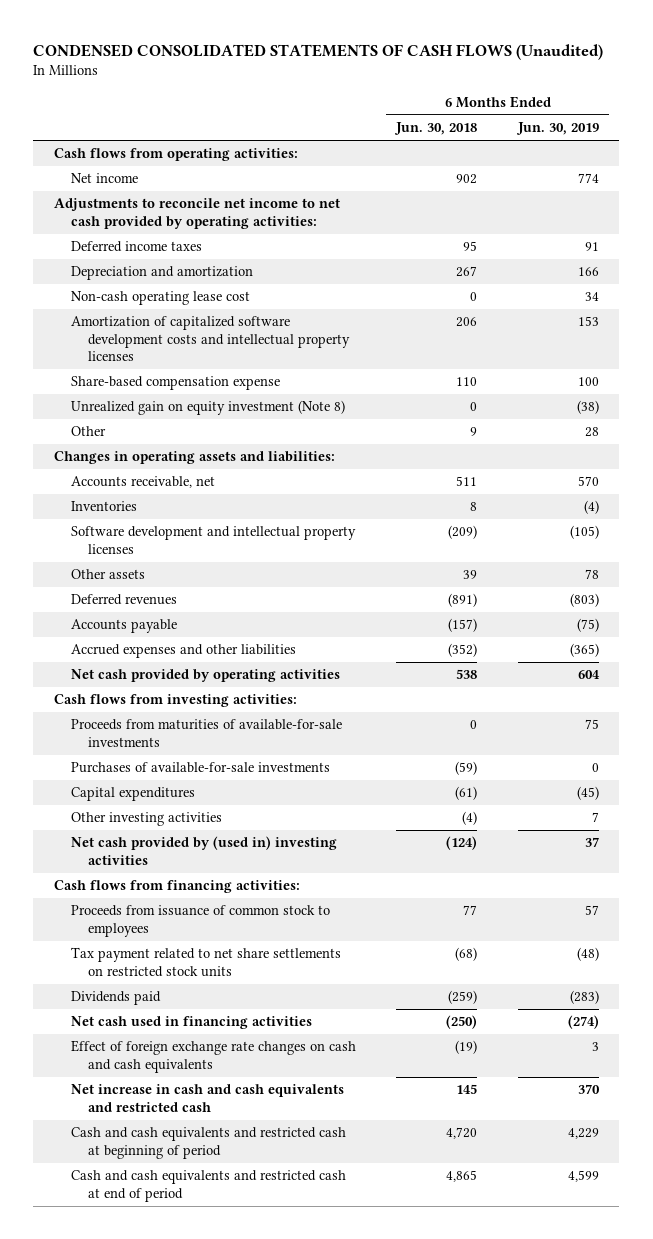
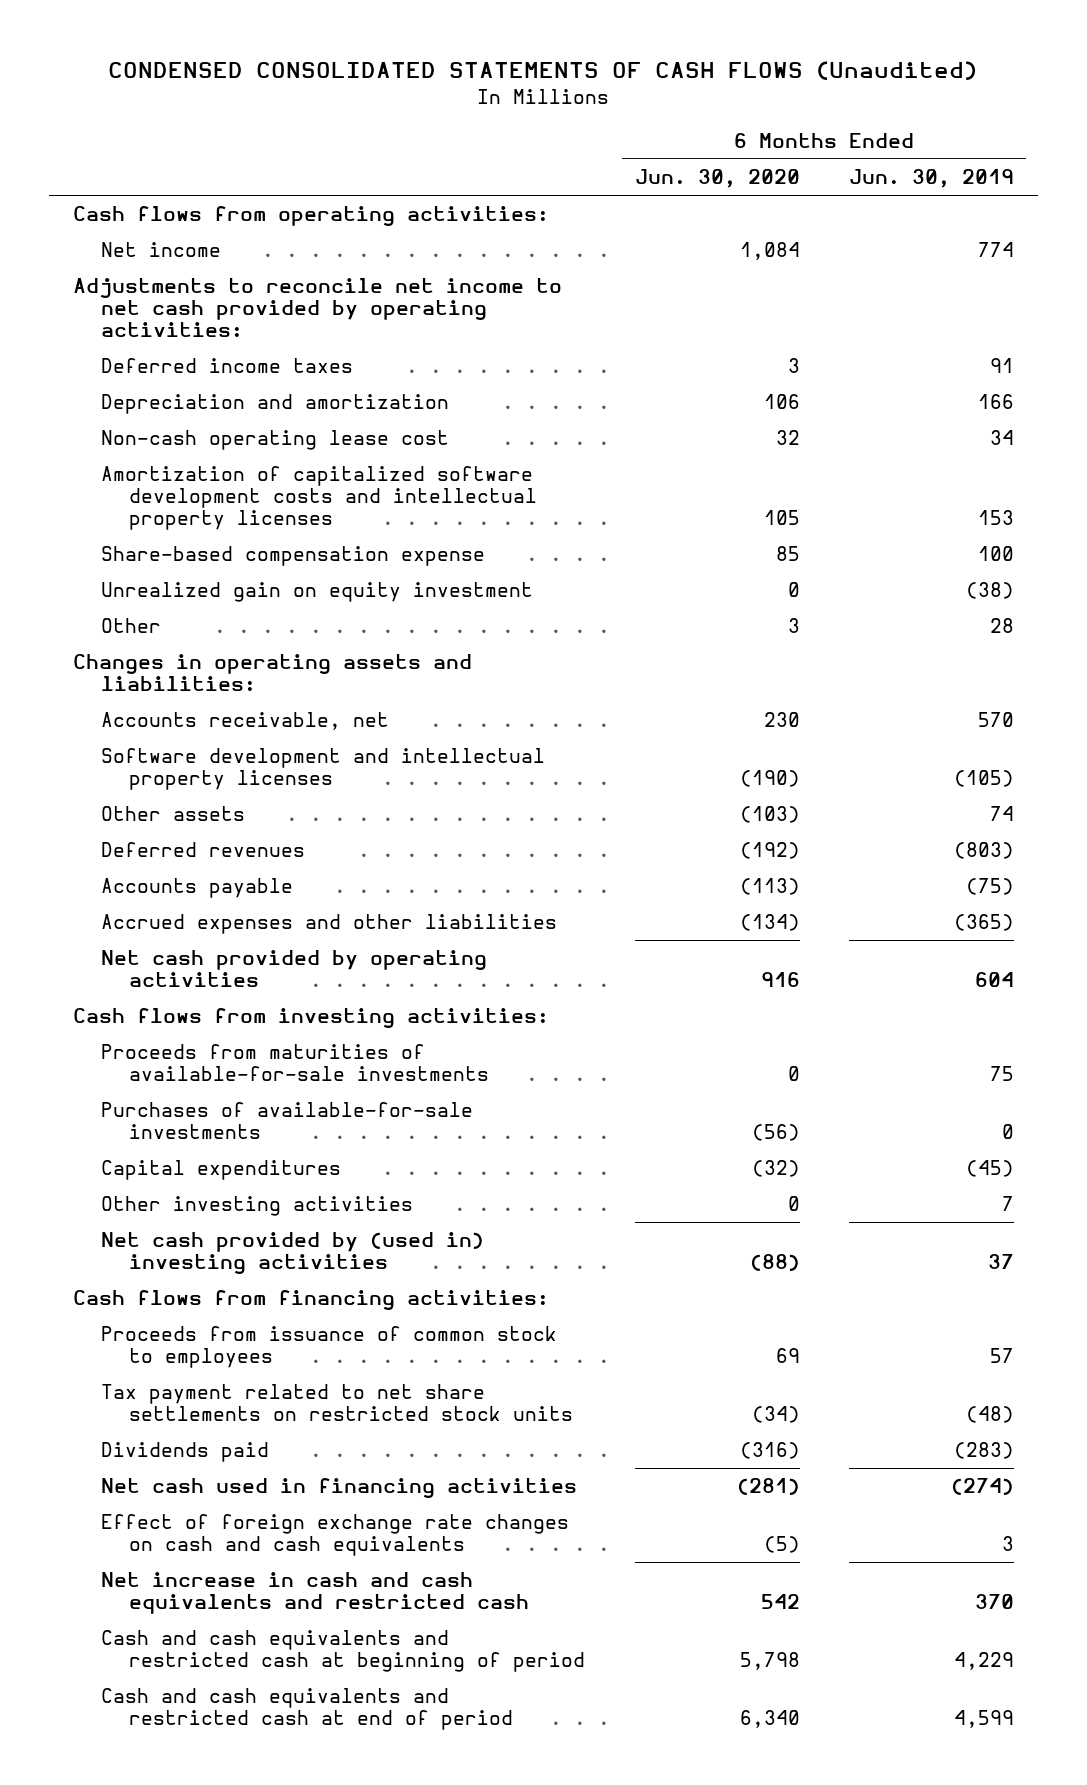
- | 6 Months Ended Jun. 30, 2018 | 6 Months Ended Jun. 30, 2019
+ | 6 Months Ended Jun. 30, 2020 | 6 Months Ended Jun. 30, 2019
- Unrealized gain on equity investment (Note 8) | 0 | (38)
+ Unrealized gain on equity investment | 0 | (38)
- Inventories | 8 | (4)
- Other assets | 39 | 78
+ Other assets | (103) | 74

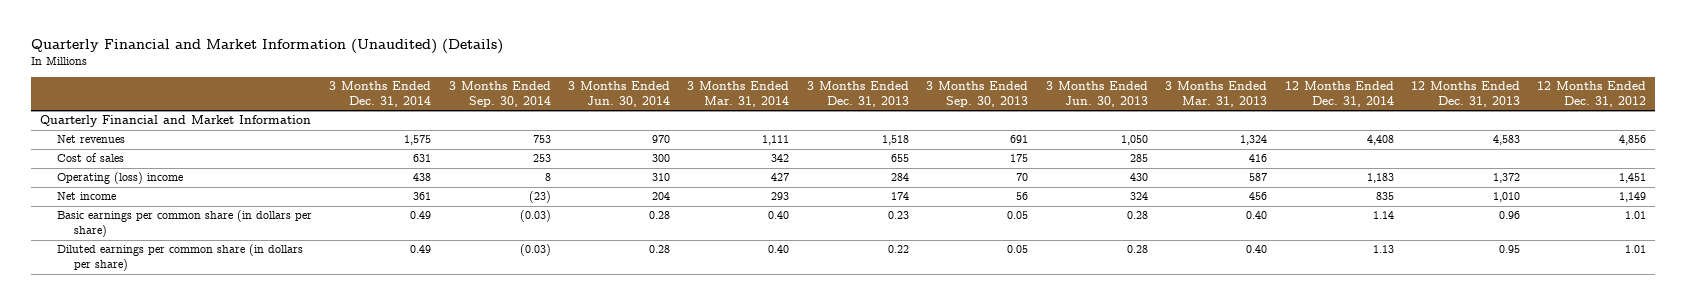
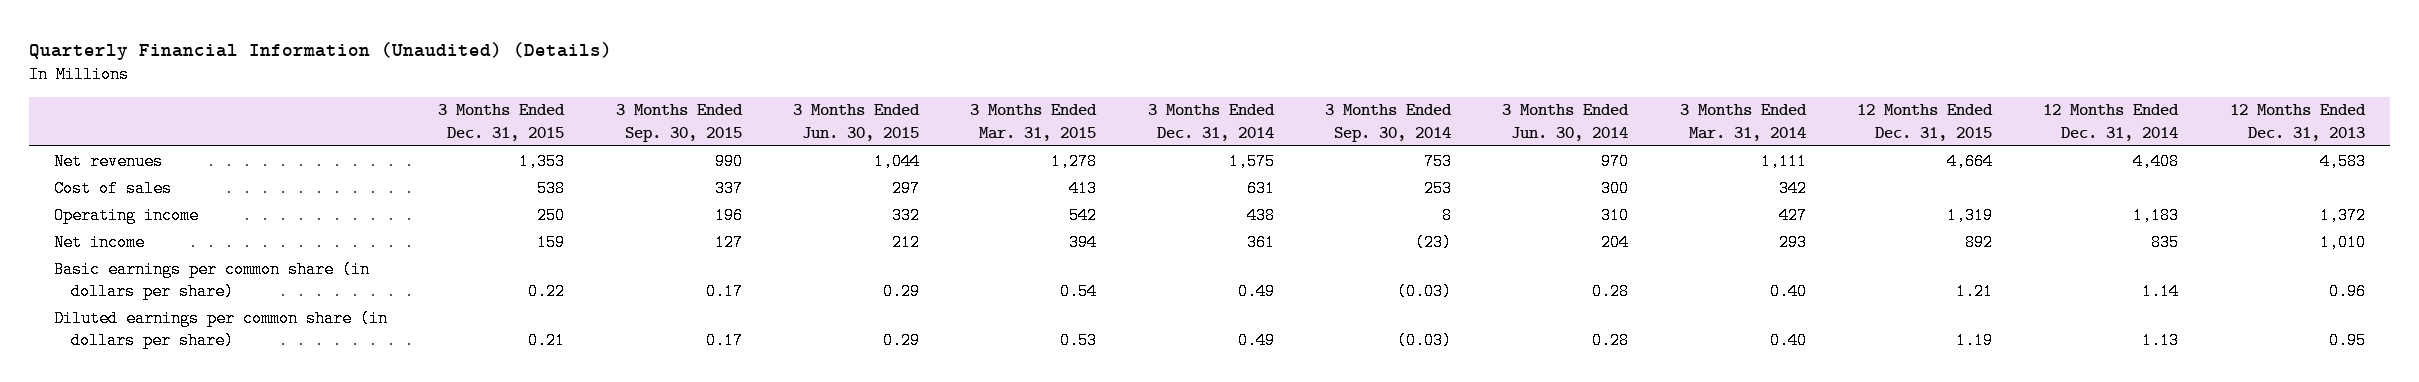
- Quarterly Financial and Market Information (Unaudited) (Details)
+ Quarterly Financial Information (Unaudited) (Details)
- | 3 Months Ended Dec. 31, 2014 | 3 Months Ended Sep. 30, 2014 | 3 Months Ended Jun. 30, 2014 | 3 Months Ended Mar. 31, 2014 | 3 Months Ended Dec. 31, 2013 | 3 Months Ended Sep. 30, 2013 | 3 Months Ended Jun. 30, 2013 | 3 Months Ended Mar. 31, 2013 | 12 Months Ended Dec. 31, 2014 | 12 Months Ended Dec. 31, 2013 | 12 Months Ended Dec. 31, 2012
+ | 3 Months Ended Dec. 31, 2015 | 3 Months Ended Sep. 30, 2015 | 3 Months Ended Jun. 30, 2015 | 3 Months Ended Mar. 31, 2015 | 3 Months Ended Dec. 31, 2014 | 3 Months Ended Sep. 30, 2014 | 3 Months Ended Jun. 30, 2014 | 3 Months Ended Mar. 31, 2014 | 12 Months Ended Dec. 31, 2015 | 12 Months Ended Dec. 31, 2014 | 12 Months Ended Dec. 31, 2013
- Quarterly Financial and Market Information
- Operating (loss) income | 438 | 8 | 310 | 427 | 284 | 70 | 430 | 587 | 1,183 | 1,372 | 1,451
+ Operating income | 250 | 196 | 332 | 542 | 438 | 8 | 310 | 427 | 1,319 | 1,183 | 1,372

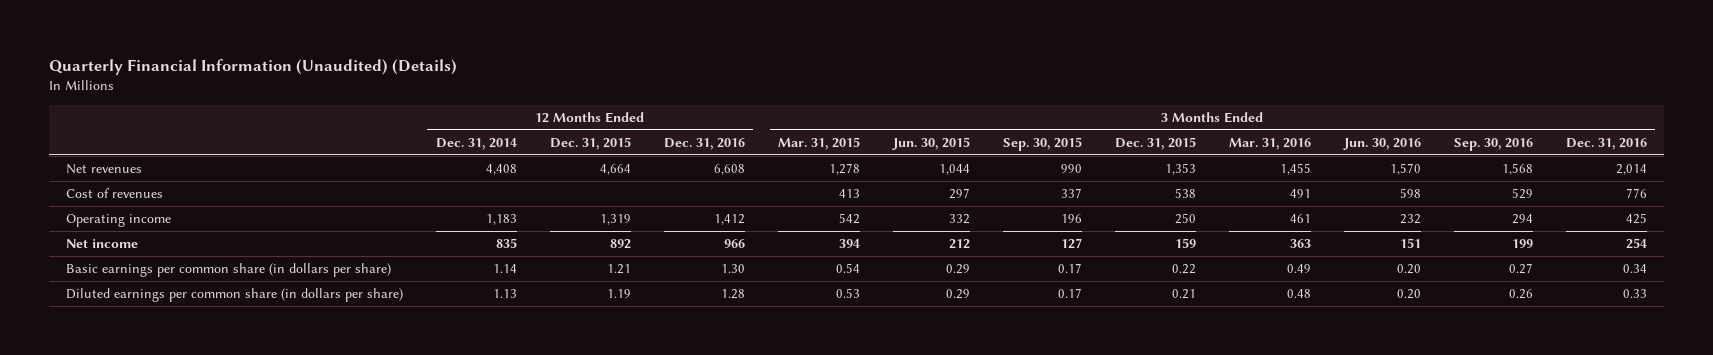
- | 3 Months Ended Dec. 31, 2015 | 3 Months Ended Sep. 30, 2015 | 3 Months Ended Jun. 30, 2015 | 3 Months Ended Mar. 31, 2015 | 3 Months Ended Dec. 31, 2014 | 3 Months Ended Sep. 30, 2014 | 3 Months Ended Jun. 30, 2014 | 3 Months Ended Mar. 31, 2014 | 12 Months Ended Dec. 31, 2015 | 12 Months Ended Dec. 31, 2014 | 12 Months Ended Dec. 31, 2013
+ | 12 Months Ended Dec. 31, 2014 | 12 Months Ended Dec. 31, 2015 | 12 Months Ended Dec. 31, 2016 | 3 Months Ended Mar. 31, 2015 | 3 Months Ended Jun. 30, 2015 | 3 Months Ended Sep. 30, 2015 | 3 Months Ended Dec. 31, 2015 | 3 Months Ended Mar. 31, 2016 | 3 Months Ended Jun. 30, 2016 | 3 Months Ended Sep. 30, 2016 | 3 Months Ended Dec. 31, 2016
- Cost of sales | 538 | 337 | 297 | 413 | 631 | 253 | 300 | 342 | | |
+ Cost of revenues | | | | 413 | 297 | 337 | 538 | 491 | 598 | 529 | 776

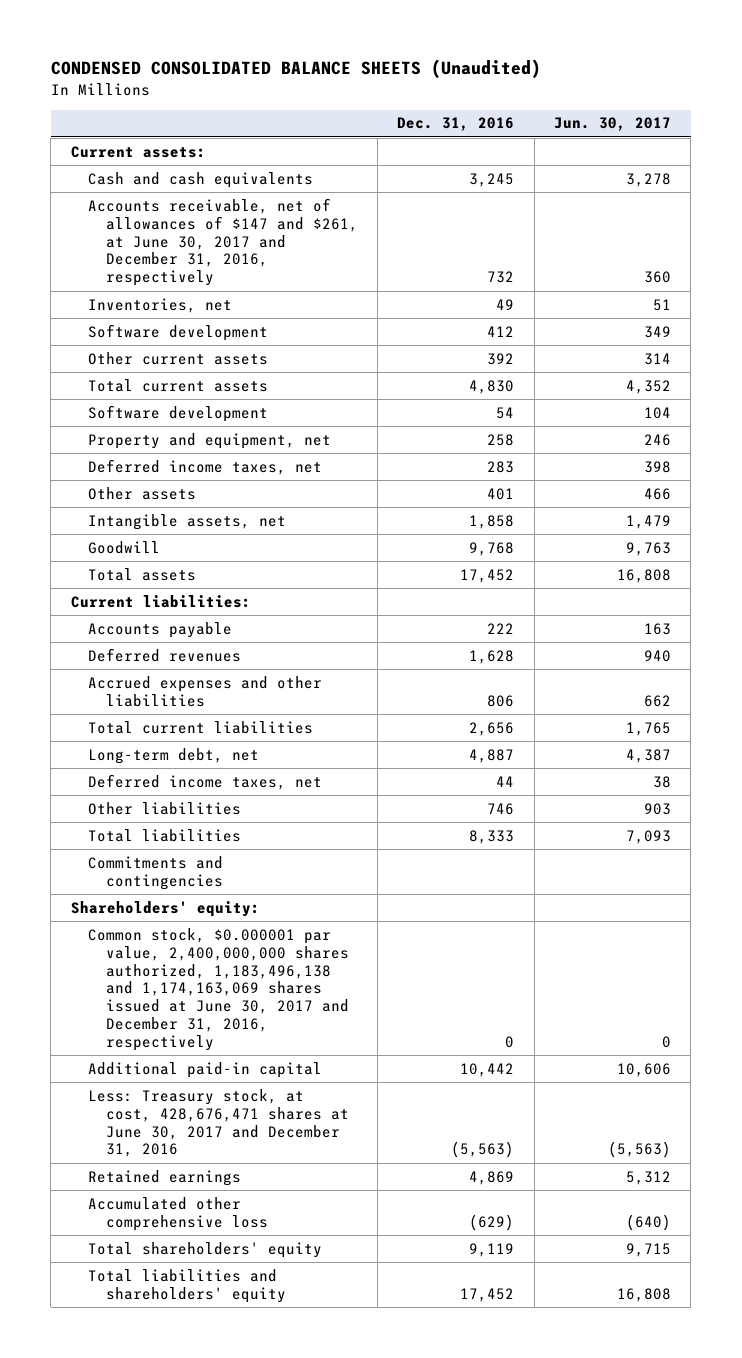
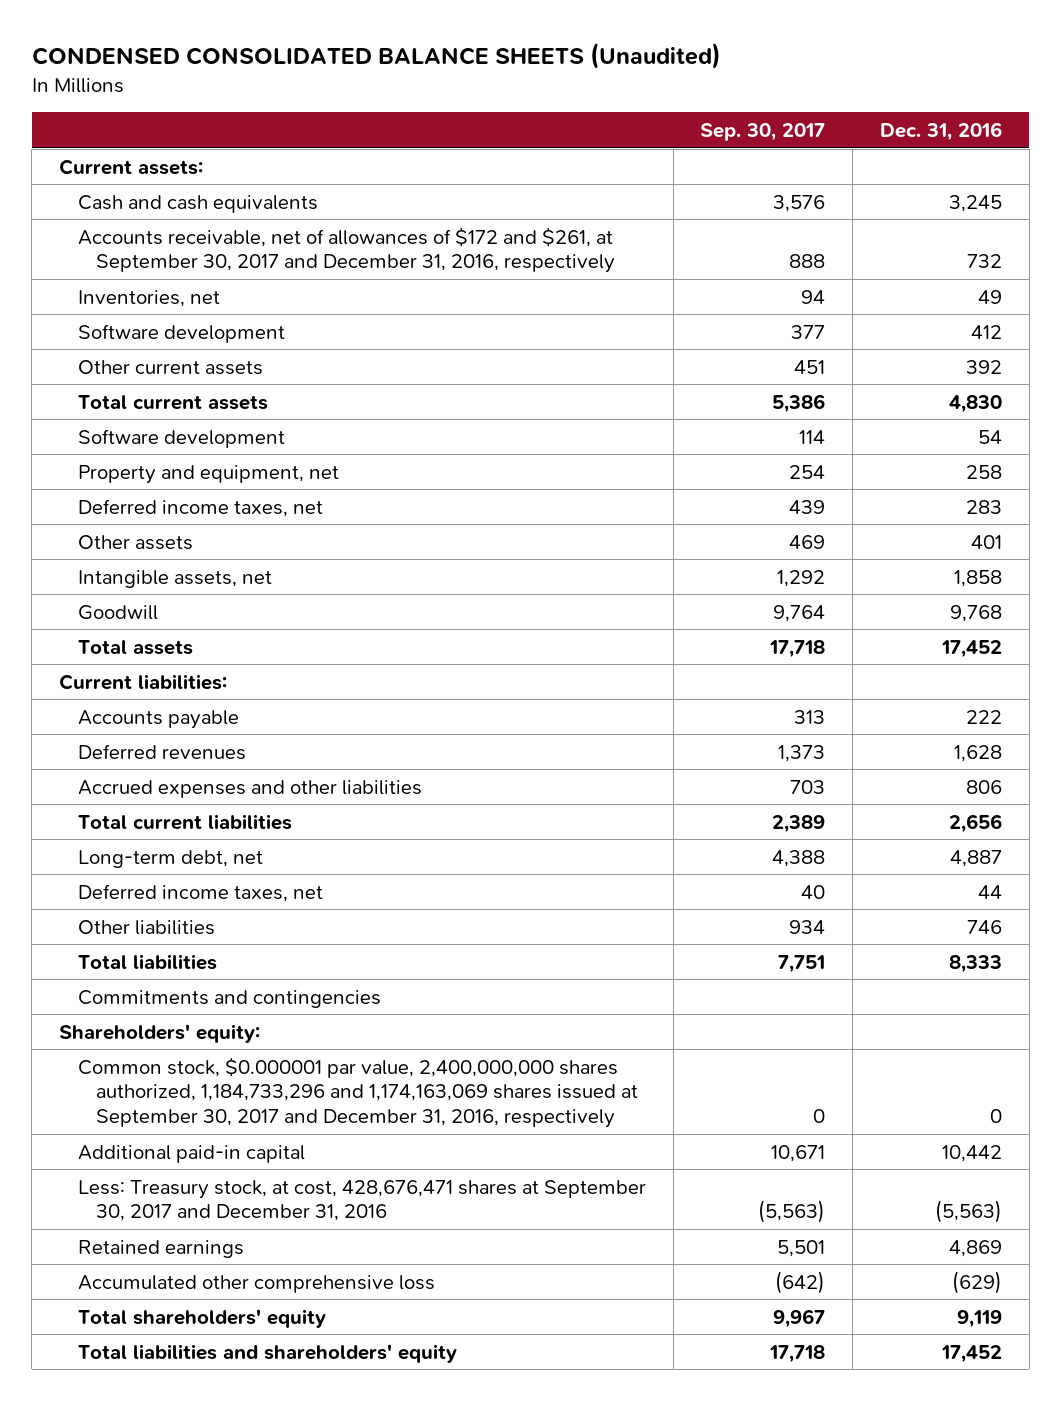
- | Dec. 31, 2016 | Jun. 30, 2017
+ | Sep. 30, 2017 | Dec. 31, 2016
- Accounts receivable, net of allowances of $147 and $261, at June 30, 2017 and December 31, 2016, respectively | 732 | 360
+ Accounts receivable, net of allowances of $172 and $261, at September 30, 2017 and December 31, 2016, respectively | 888 | 732
- Common stock, $0.000001 par value, 2,400,000,000 shares authorized, 1,183,496,138 and 1,174,163,069 shares issued at June 30, 2017 and December 31, 2016, respectively | 0 | 0
+ Common stock, $0.000001 par value, 2,400,000,000 shares authorized, 1,184,733,296 and 1,174,163,069 shares issued at September 30, 2017 and December 31, 2016, respectively | 0 | 0
- Less: Treasury stock, at cost, 428,676,471 shares at June 30, 2017 and December 31, 2016 | (5,563) | (5,563)
+ Less: Treasury stock, at cost, 428,676,471 shares at September 30, 2017 and December 31, 2016 | (5,563) | (5,563)

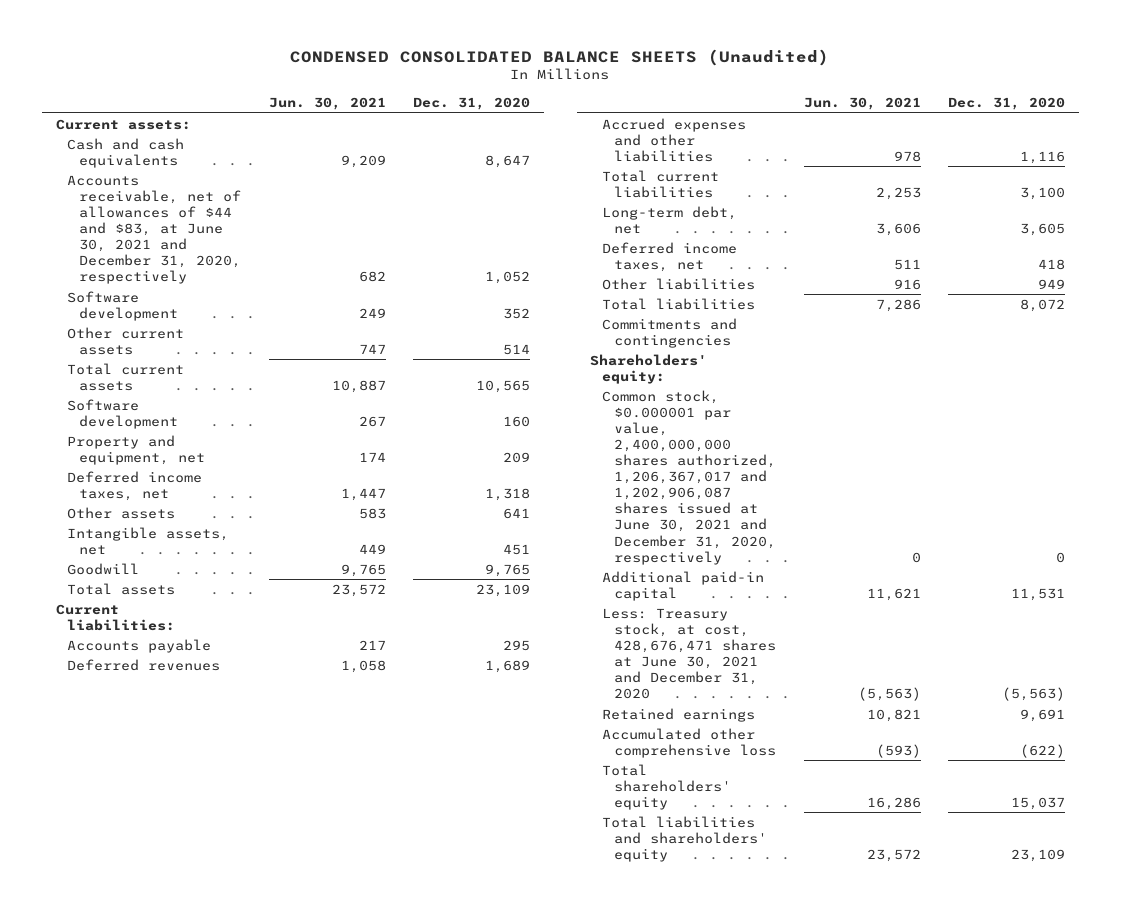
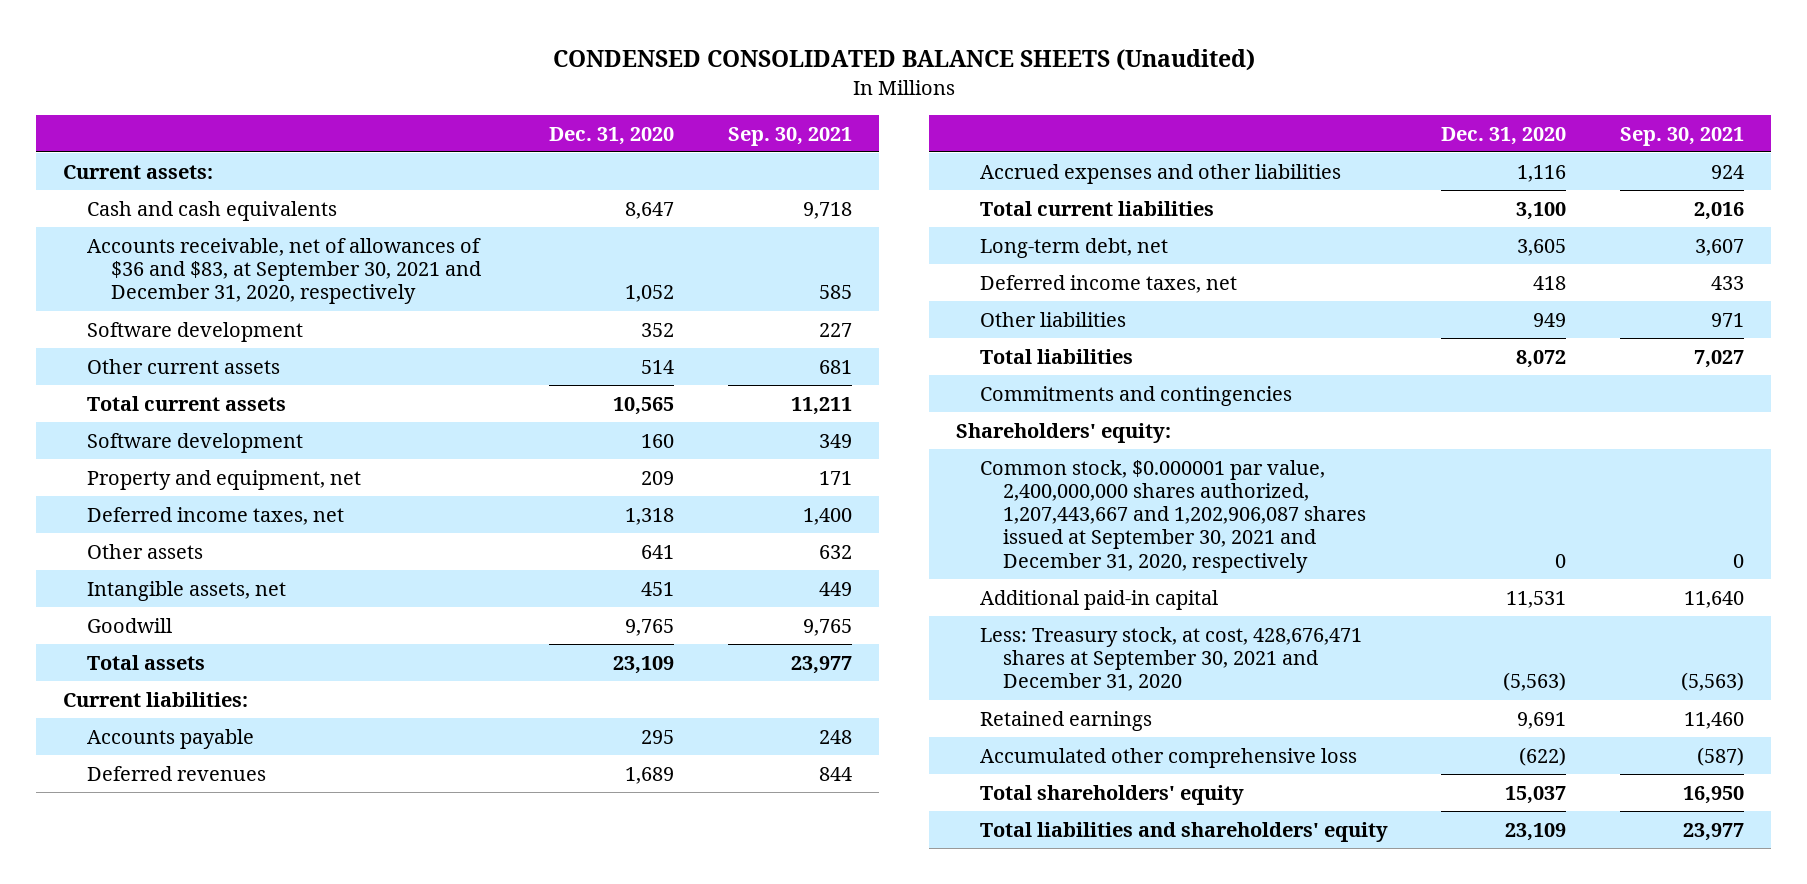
- | Jun. 30, 2021 | Dec. 31, 2020
+ | Dec. 31, 2020 | Sep. 30, 2021
- Accounts receivable, net of allowances of $44 and $83, at June 30, 2021 and December 31, 2020, respectively | 682 | 1,052
+ Accounts receivable, net of allowances of $36 and $83, at September 30, 2021 and December 31, 2020, respectively | 1,052 | 585
- Common stock, $0.000001 par value, 2,400,000,000 shares authorized, 1,206,367,017 and 1,202,906,087 shares issued at June 30, 2021 and December 31, 2020, respectively | 0 | 0
+ Common stock, $0.000001 par value, 2,400,000,000 shares authorized, 1,207,443,667 and 1,202,906,087 shares issued at September 30, 2021 and December 31, 2020, respectively | 0 | 0
- Less: Treasury stock, at cost, 428,676,471 shares at June 30, 2021 and December 31, 2020 | (5,563) | (5,563)
+ Less: Treasury stock, at cost, 428,676,471 shares at September 30, 2021 and December 31, 2020 | (5,563) | (5,563)

